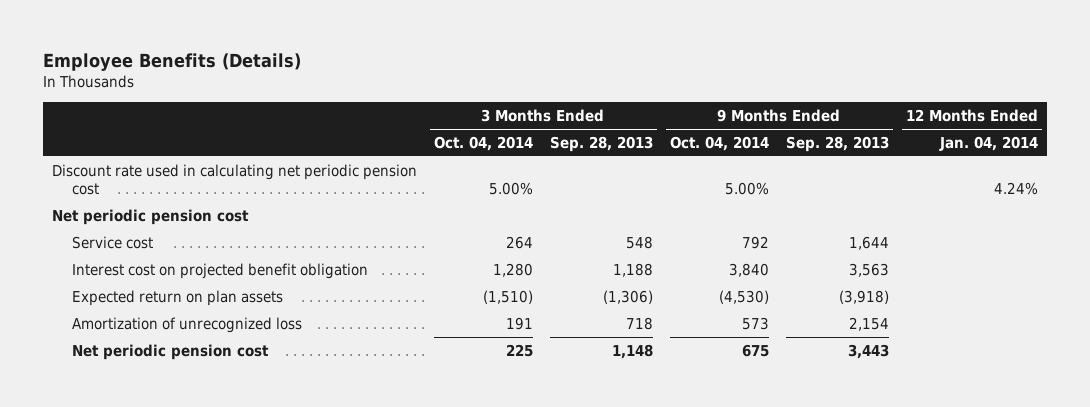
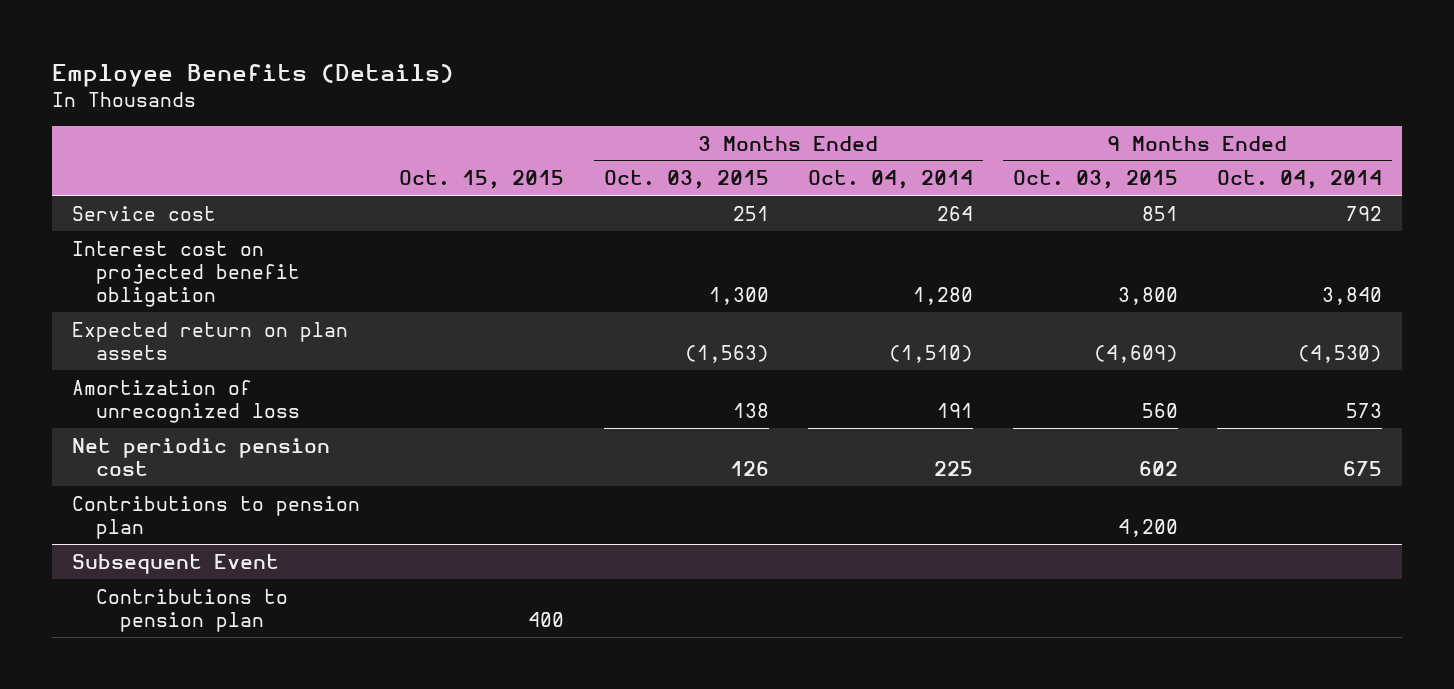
- | 3 Months Ended Oct. 04, 2014 | 3 Months Ended Sep. 28, 2013 | 9 Months Ended Oct. 04, 2014 | 9 Months Ended Sep. 28, 2013 | 12 Months Ended Jan. 04, 2014
+ | Oct. 15, 2015 | 3 Months Ended Oct. 03, 2015 | 3 Months Ended Oct. 04, 2014 | 9 Months Ended Oct. 03, 2015 | 9 Months Ended Oct. 04, 2014
- Discount rate used in calculating net periodic pension cost | 5.00% | | 5.00% | | 4.24%
- Net periodic pension cost
+ Contributions to pension plan | | | | 4,200 |
+ Subsequent Event
+ Contributions to pension plan | 400 | | | |

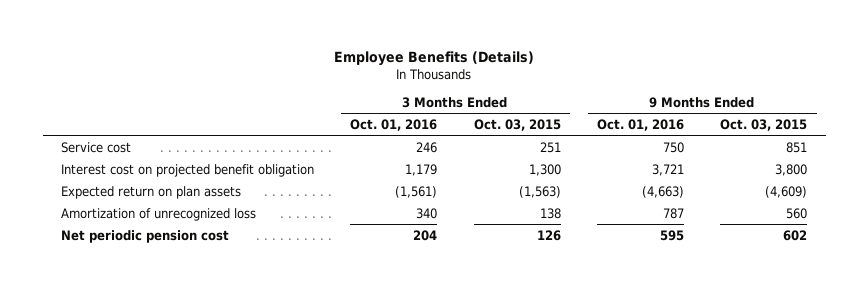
- | Oct. 15, 2015 | 3 Months Ended Oct. 03, 2015 | 3 Months Ended Oct. 04, 2014 | 9 Months Ended Oct. 03, 2015 | 9 Months Ended Oct. 04, 2014
+ | 3 Months Ended Oct. 01, 2016 | 3 Months Ended Oct. 03, 2015 | 9 Months Ended Oct. 01, 2016 | 9 Months Ended Oct. 03, 2015
- Contributions to pension plan | | | | 4,200 |
- Subsequent Event
- Contributions to pension plan | 400 | | | |

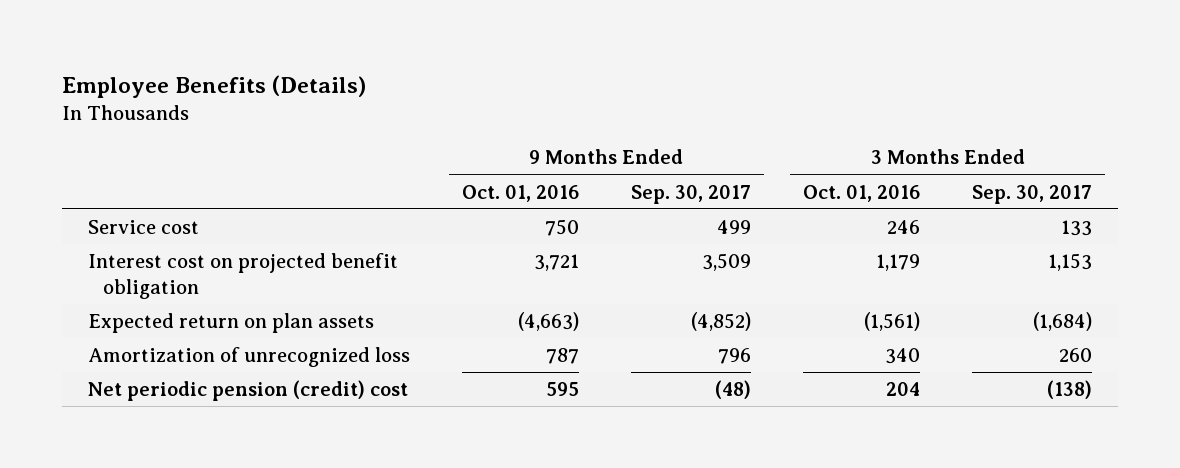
- | 3 Months Ended Oct. 01, 2016 | 3 Months Ended Oct. 03, 2015 | 9 Months Ended Oct. 01, 2016 | 9 Months Ended Oct. 03, 2015
+ | 9 Months Ended Oct. 01, 2016 | 9 Months Ended Sep. 30, 2017 | 3 Months Ended Oct. 01, 2016 | 3 Months Ended Sep. 30, 2017
- Net periodic pension cost | 204 | 126 | 595 | 602
+ Net periodic pension (credit) cost | 595 | (48) | 204 | (138)

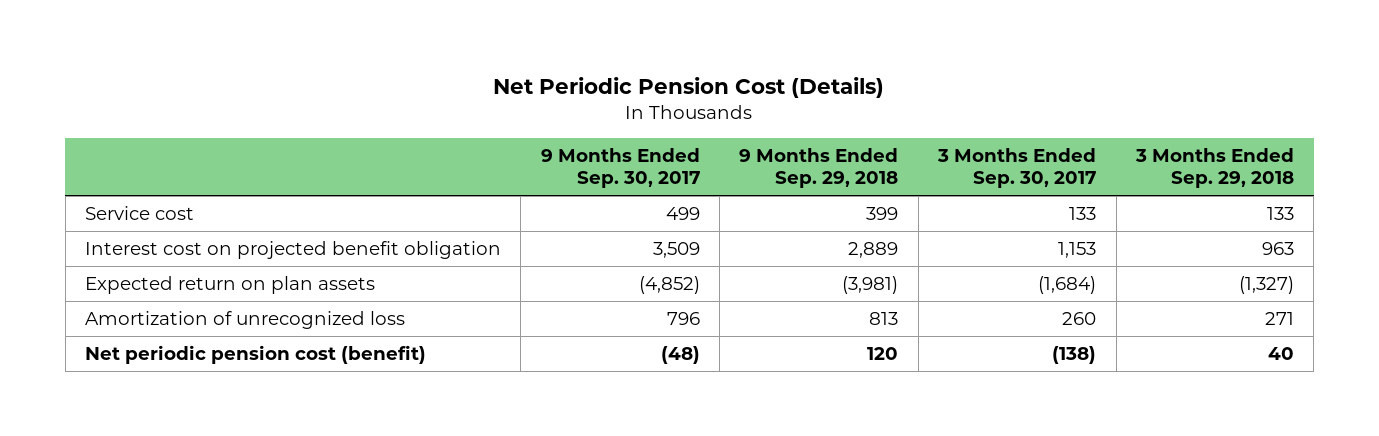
- Employee Benefits (Details)
+ Net Periodic Pension Cost (Details)
- | 9 Months Ended Oct. 01, 2016 | 9 Months Ended Sep. 30, 2017 | 3 Months Ended Oct. 01, 2016 | 3 Months Ended Sep. 30, 2017
+ | 9 Months Ended Sep. 30, 2017 | 9 Months Ended Sep. 29, 2018 | 3 Months Ended Sep. 30, 2017 | 3 Months Ended Sep. 29, 2018
- Net periodic pension (credit) cost | 595 | (48) | 204 | (138)
+ Net periodic pension cost (benefit) | (48) | 120 | (138) | 40

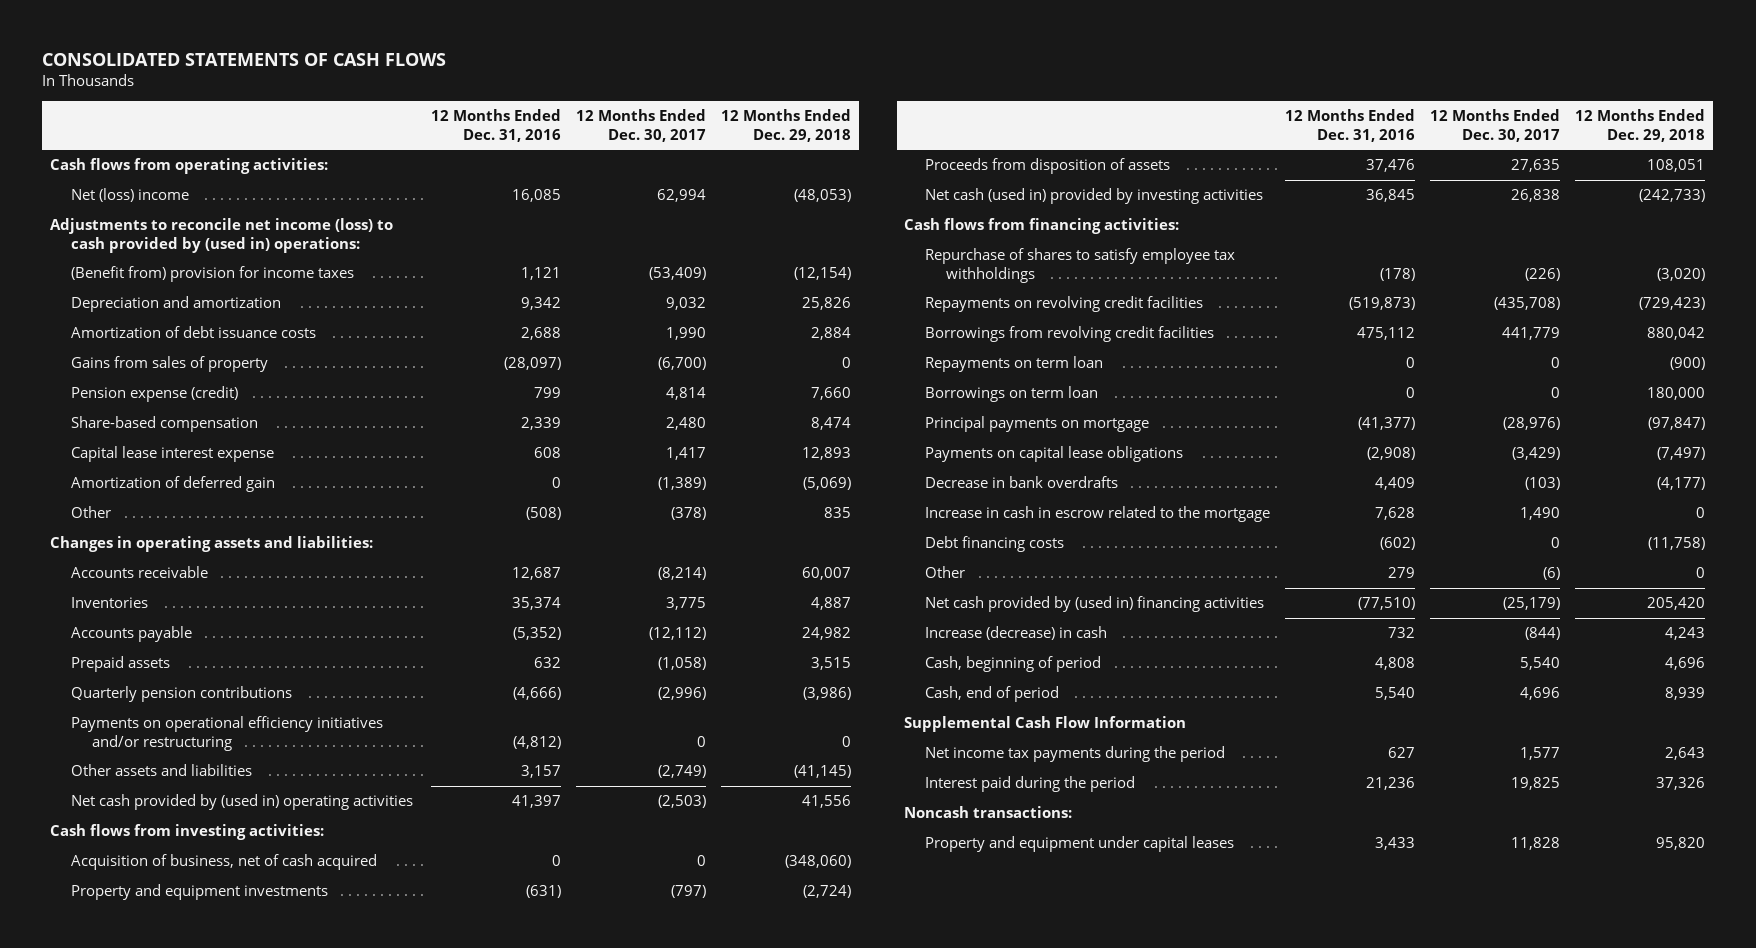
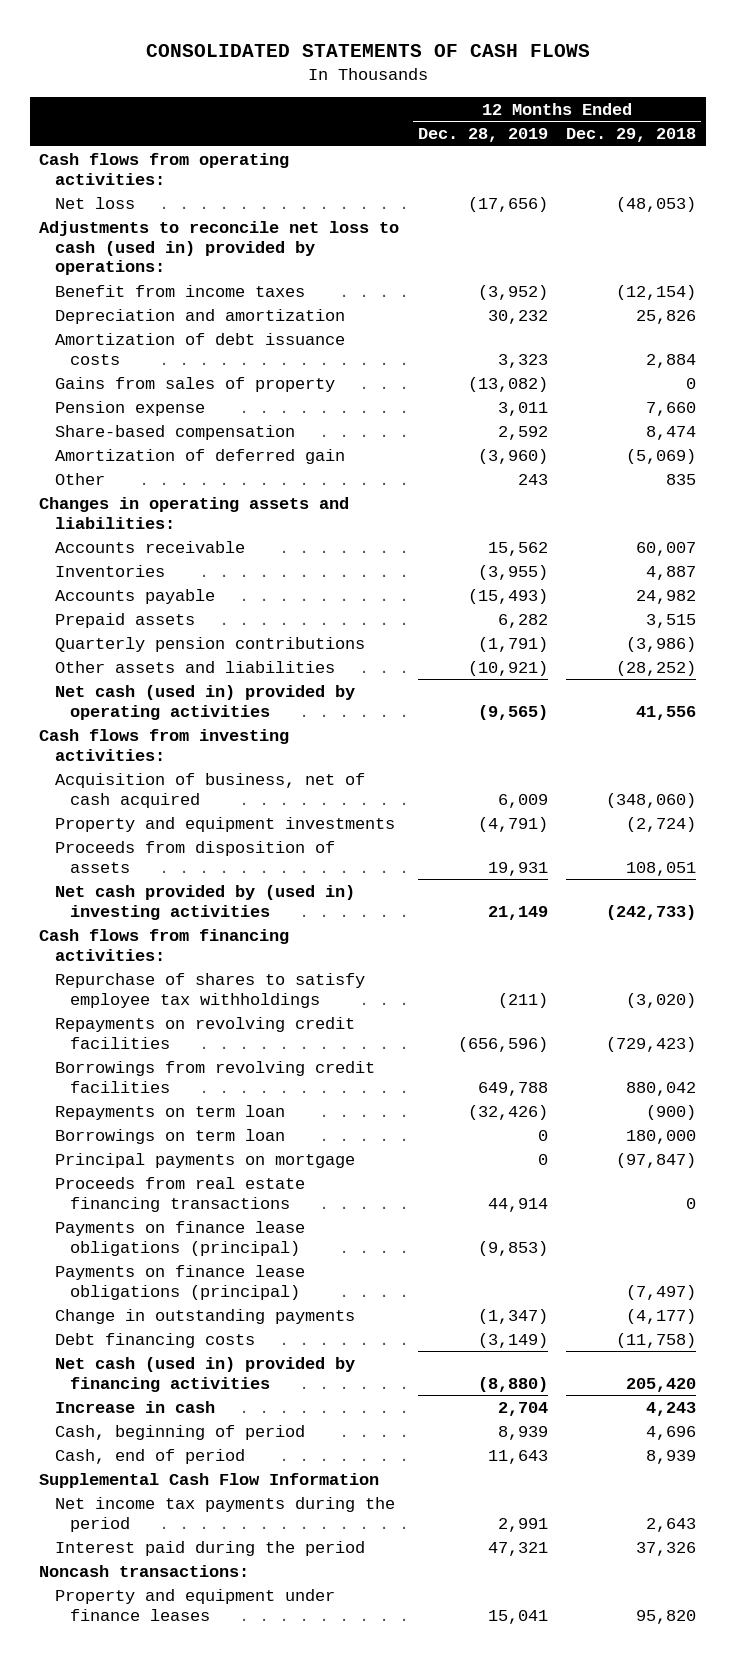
- | 12 Months Ended Dec. 31, 2016 | 12 Months Ended Dec. 30, 2017 | 12 Months Ended Dec. 29, 2018
+ | 12 Months Ended Dec. 28, 2019 | 12 Months Ended Dec. 29, 2018
- Net (loss) income | 16,085 | 62,994 | (48,053)
- Adjustments to reconcile net income (loss) to cash provided by (used in) operations:
- (Benefit from) provision for income taxes | 1,121 | (53,409) | (12,154)
+ Net loss | (17,656) | (48,053)
+ Adjustments to reconcile net loss to cash (used in) provided by operations:
+ Benefit from income taxes | (3,952) | (12,154)
- Pension expense (credit) | 799 | 4,814 | 7,660
+ Pension expense | 3,011 | 7,660
- Capital lease interest expense | 608 | 1,417 | 12,893
- Payments on operational efficiency initiatives and/or restructuring | (4,812) | 0 | 0
- Other assets and liabilities | 3,157 | (2,749) | (41,145)
- Net cash provided by (used in) operating activities | 41,397 | (2,503) | 41,556
+ Other assets and liabilities | (10,921) | (28,252)
+ Net cash (used in) provided by operating activities | (9,565) | 41,556
- Net cash (used in) provided by investing activities | 36,845 | 26,838 | (242,733)
+ Net cash provided by (used in) investing activities | 21,149 | (242,733)
- Payments on capital lease obligations | (2,908) | (3,429) | (7,497)
- Decrease in bank overdrafts | 4,409 | (103) | (4,177)
- Increase in cash in escrow related to the mortgage | 7,628 | 1,490 | 0
+ Proceeds from real estate financing transactions | 44,914 | 0
+ Payments on finance lease obligations (principal) | (9,853) |
+ Payments on finance lease obligations (principal) | | (7,497)
+ Change in outstanding payments | (1,347) | (4,177)
- Other | 279 | (6) | 0
- Net cash provided by (used in) financing activities | (77,510) | (25,179) | 205,420
- Increase (decrease) in cash | 732 | (844) | 4,243
+ Net cash (used in) provided by financing activities | (8,880) | 205,420
+ Increase in cash | 2,704 | 4,243
- Property and equipment under capital leases | 3,433 | 11,828 | 95,820
+ Property and equipment under finance leases | 15,041 | 95,820

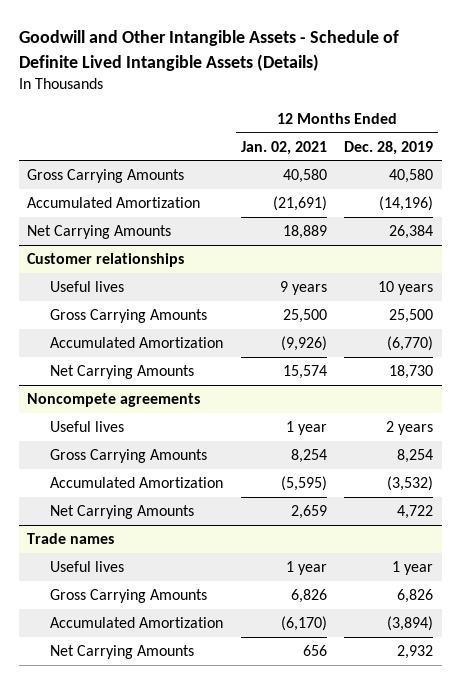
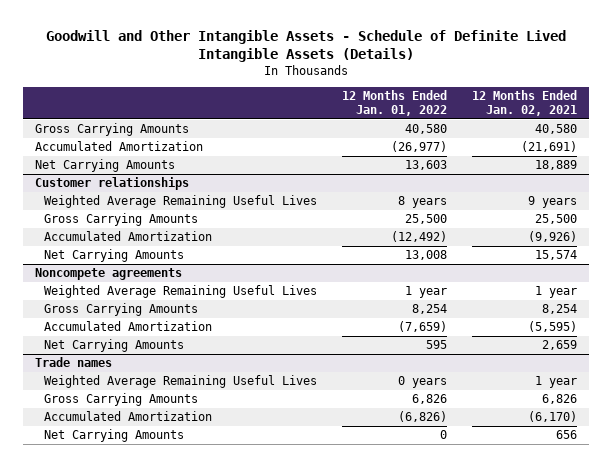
- | 12 Months Ended Jan. 02, 2021 | 12 Months Ended Dec. 28, 2019
+ | 12 Months Ended Jan. 01, 2022 | 12 Months Ended Jan. 02, 2021
@ Customer relationships
- Useful lives | 9 years | 10 years
+ Weighted Average Remaining Useful Lives | 8 years | 9 years
@ Noncompete agreements
- Useful lives | 1 year | 2 years
+ Weighted Average Remaining Useful Lives | 1 year | 1 year
@ Trade names
- Useful lives | 1 year | 1 year
+ Weighted Average Remaining Useful Lives | 0 years | 1 year

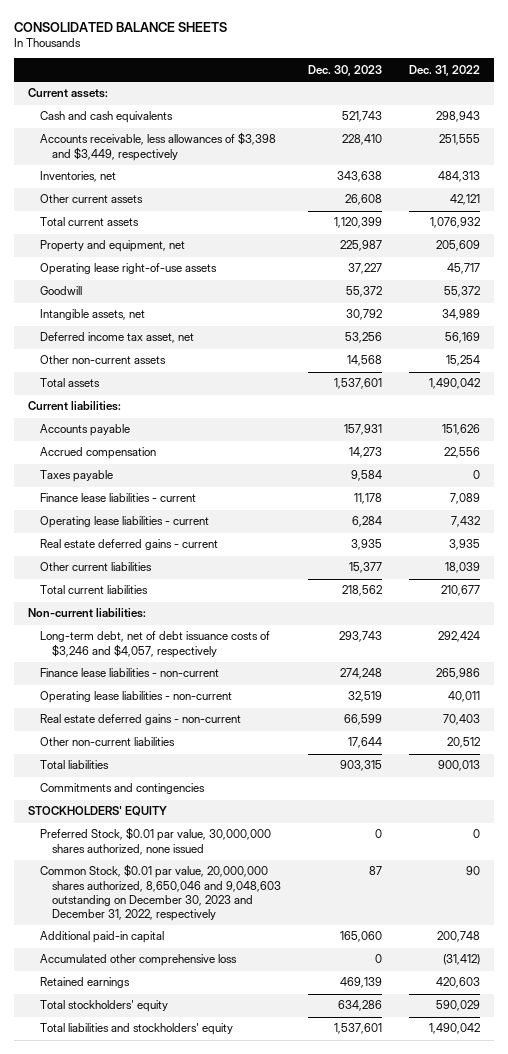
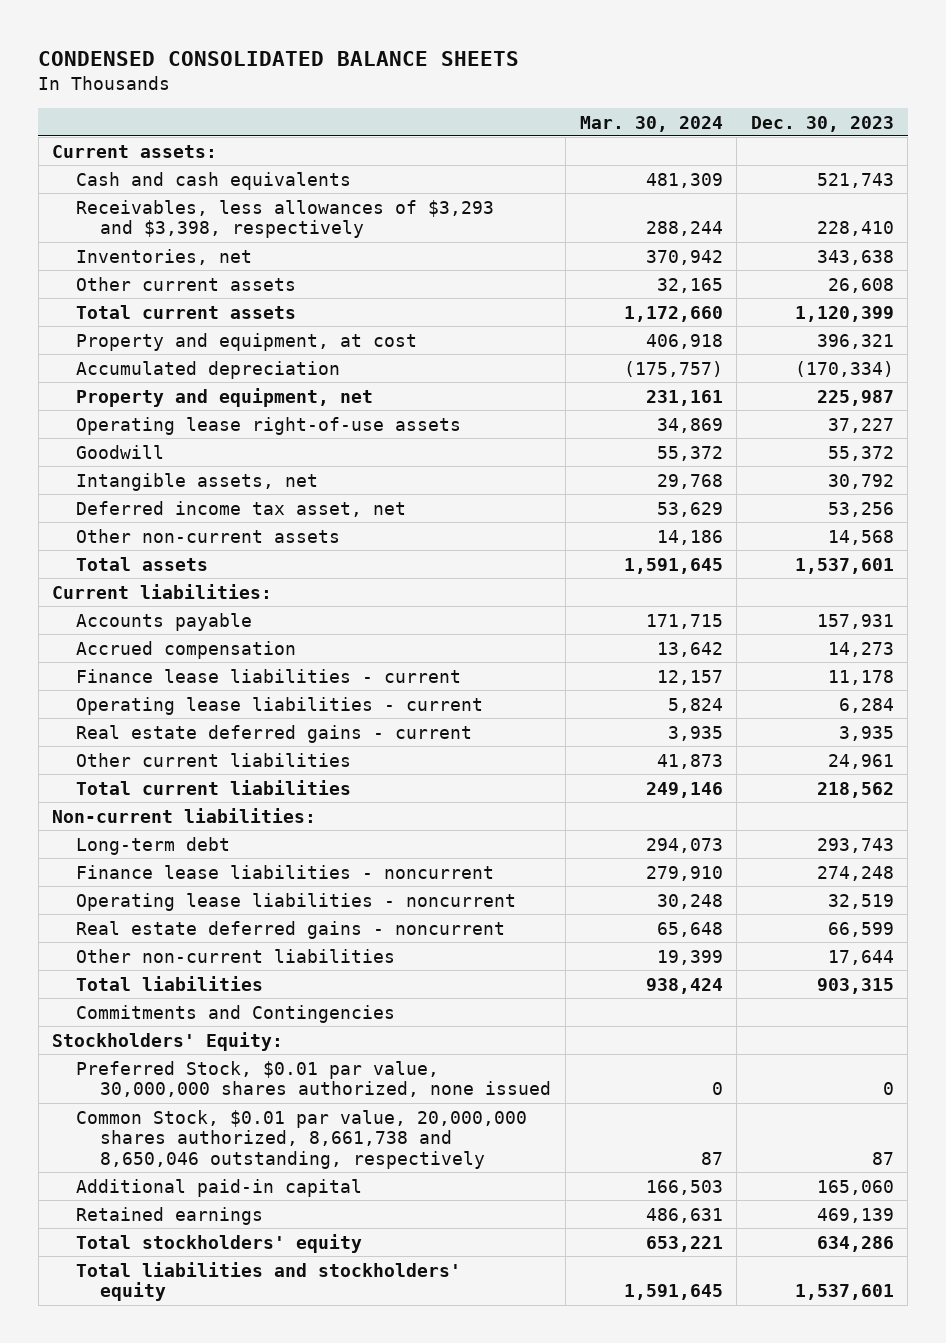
- CONSOLIDATED BALANCE SHEETS
+ CONDENSED CONSOLIDATED BALANCE SHEETS
- | Dec. 30, 2023 | Dec. 31, 2022
+ | Mar. 30, 2024 | Dec. 30, 2023
- Accounts receivable, less allowances of $3,398 and $3,449, respectively | 228,410 | 251,555
+ Receivables, less allowances of $3,293 and $3,398, respectively | 288,244 | 228,410
+ Property and equipment, at cost | 406,918 | 396,321
+ Accumulated depreciation | (175,757) | (170,334)
- Taxes payable | 9,584 | 0
- Other current liabilities | 15,377 | 18,039
+ Other current liabilities | 41,873 | 24,961
- Long-term debt, net of debt issuance costs of $3,246 and $4,057, respectively | 293,743 | 292,424
- Finance lease liabilities - non-current | 274,248 | 265,986
- Operating lease liabilities - non-current | 32,519 | 40,011
- Real estate deferred gains - non-current | 66,599 | 70,403
+ Long-term debt | 294,073 | 293,743
+ Finance lease liabilities - noncurrent | 279,910 | 274,248
+ Operating lease liabilities - noncurrent | 30,248 | 32,519
+ Real estate deferred gains - noncurrent | 65,648 | 66,599
- Commitments and contingencies
- STOCKHOLDERS' EQUITY
+ Commitments and Contingencies
+ Stockholders' Equity:
- Common Stock, $0.01 par value, 20,000,000 shares authorized, 8,650,046 and 9,048,603 outstanding on December 30, 2023 and December 31, 2022, respectively | 87 | 90
+ Common Stock, $0.01 par value, 20,000,000 shares authorized, 8,661,738 and 8,650,046 outstanding, respectively | 87 | 87
- Accumulated other comprehensive loss | 0 | (31,412)

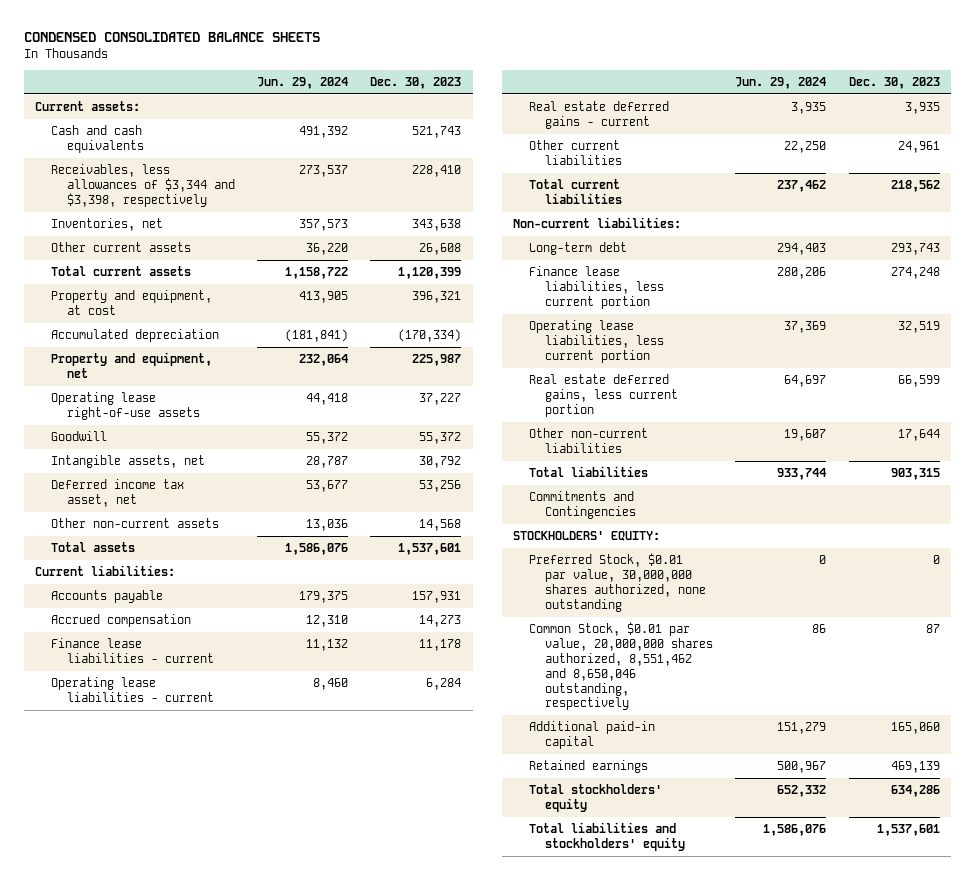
- | Mar. 30, 2024 | Dec. 30, 2023
+ | Jun. 29, 2024 | Dec. 30, 2023
- Receivables, less allowances of $3,293 and $3,398, respectively | 288,244 | 228,410
+ Receivables, less allowances of $3,344 and $3,398, respectively | 273,537 | 228,410
- Finance lease liabilities - noncurrent | 279,910 | 274,248
- Operating lease liabilities - noncurrent | 30,248 | 32,519
- Real estate deferred gains - noncurrent | 65,648 | 66,599
+ Finance lease liabilities, less current portion | 280,206 | 274,248
+ Operating lease liabilities, less current portion | 37,369 | 32,519
+ Real estate deferred gains, less current portion | 64,697 | 66,599
- Stockholders' Equity:
- Preferred Stock, $0.01 par value, 30,000,000 shares authorized, none issued | 0 | 0
- Common Stock, $0.01 par value, 20,000,000 shares authorized, 8,661,738 and 8,650,046 outstanding, respectively | 87 | 87
+ STOCKHOLDERS' EQUITY:
+ Preferred Stock, $0.01 par value, 30,000,000 shares authorized, none outstanding | 0 | 0
+ Common Stock, $0.01 par value, 20,000,000 shares authorized, 8,551,462 and 8,650,046 outstanding, respectively | 86 | 87

